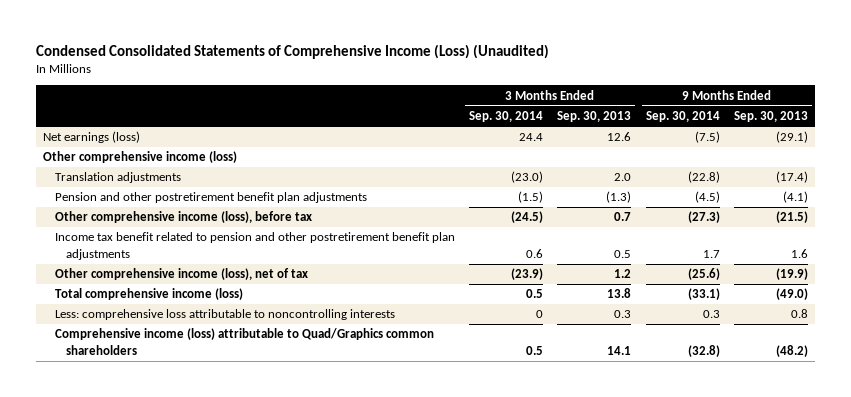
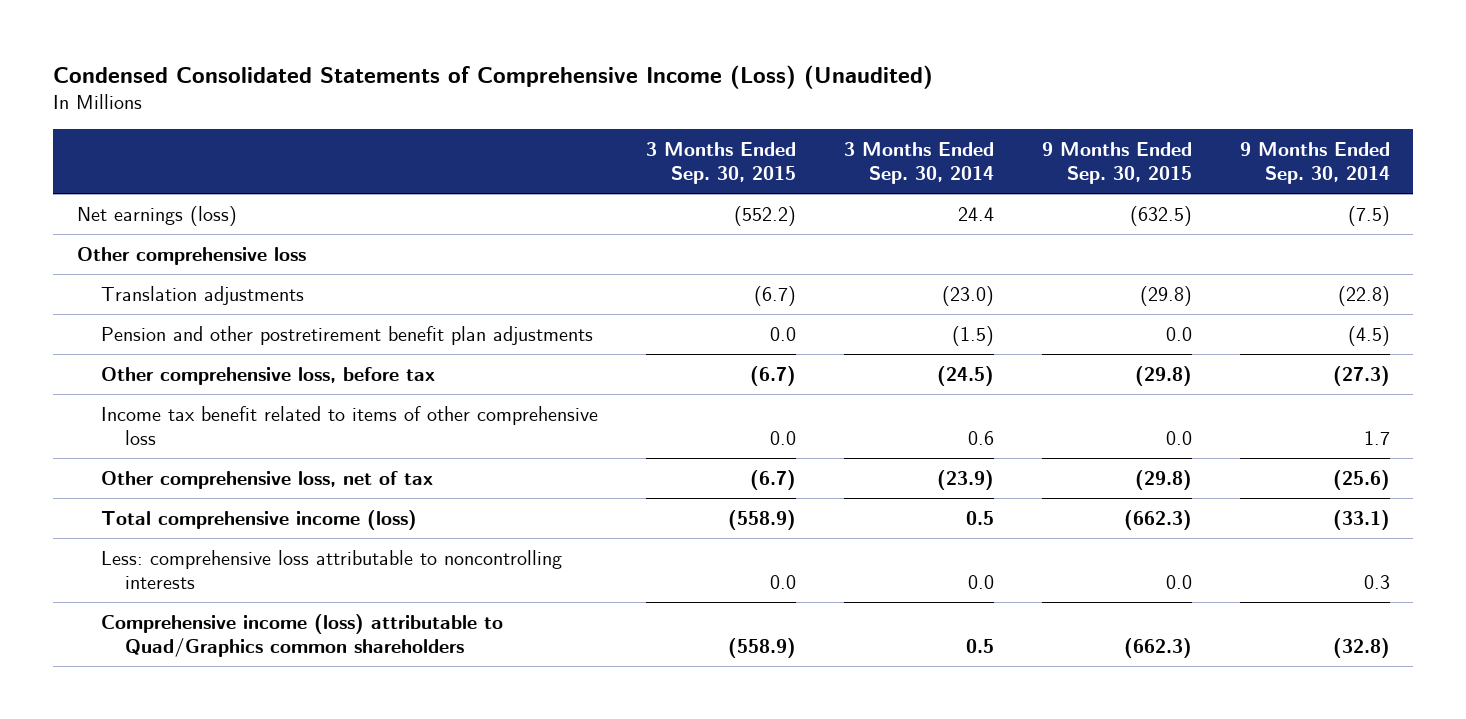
- | 3 Months Ended Sep. 30, 2014 | 3 Months Ended Sep. 30, 2013 | 9 Months Ended Sep. 30, 2014 | 9 Months Ended Sep. 30, 2013
+ | 3 Months Ended Sep. 30, 2015 | 3 Months Ended Sep. 30, 2014 | 9 Months Ended Sep. 30, 2015 | 9 Months Ended Sep. 30, 2014
- Other comprehensive income (loss)
+ Other comprehensive loss
- Other comprehensive income (loss), before tax | (24.5) | 0.7 | (27.3) | (21.5)
- Income tax benefit related to pension and other postretirement benefit plan adjustments | 0.6 | 0.5 | 1.7 | 1.6
- Other comprehensive income (loss), net of tax | (23.9) | 1.2 | (25.6) | (19.9)
+ Other comprehensive loss, before tax | (6.7) | (24.5) | (29.8) | (27.3)
+ Income tax benefit related to items of other comprehensive loss | 0.0 | 0.6 | 0.0 | 1.7
+ Other comprehensive loss, net of tax | (6.7) | (23.9) | (29.8) | (25.6)
- Less: comprehensive loss attributable to noncontrolling interests | 0 | 0.3 | 0.3 | 0.8
+ Less: comprehensive loss attributable to noncontrolling interests | 0.0 | 0.0 | 0.0 | 0.3

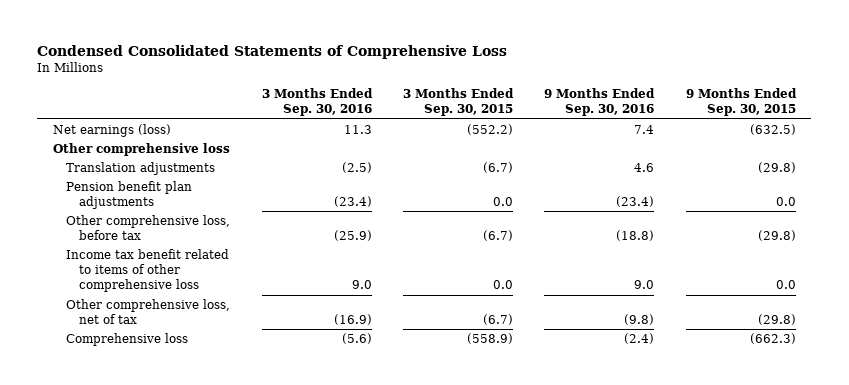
- Condensed Consolidated Statements of Comprehensive Income (Loss) (Unaudited)
+ Condensed Consolidated Statements of Comprehensive Loss
- | 3 Months Ended Sep. 30, 2015 | 3 Months Ended Sep. 30, 2014 | 9 Months Ended Sep. 30, 2015 | 9 Months Ended Sep. 30, 2014
+ | 3 Months Ended Sep. 30, 2016 | 3 Months Ended Sep. 30, 2015 | 9 Months Ended Sep. 30, 2016 | 9 Months Ended Sep. 30, 2015
- Pension and other postretirement benefit plan adjustments | 0.0 | (1.5) | 0.0 | (4.5)
+ Pension benefit plan adjustments | (23.4) | 0.0 | (23.4) | 0.0
- Total comprehensive income (loss) | (558.9) | 0.5 | (662.3) | (33.1)
- Less: comprehensive loss attributable to noncontrolling interests | 0.0 | 0.0 | 0.0 | 0.3
- Comprehensive income (loss) attributable to Quad/Graphics common shareholders | (558.9) | 0.5 | (662.3) | (32.8)
+ Comprehensive loss | (5.6) | (558.9) | (2.4) | (662.3)

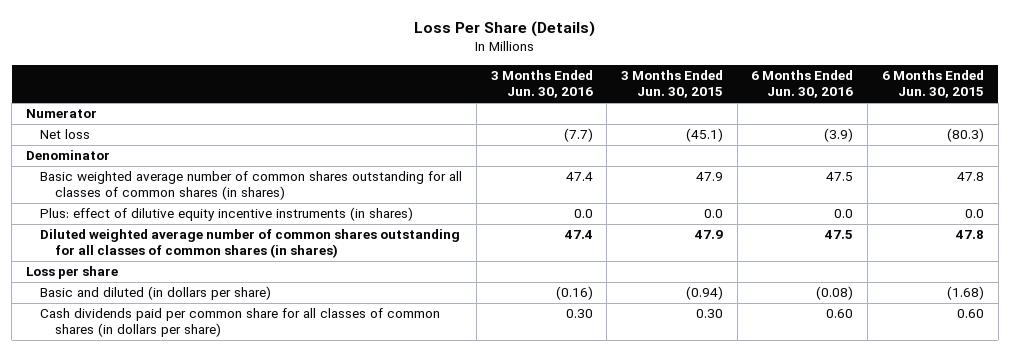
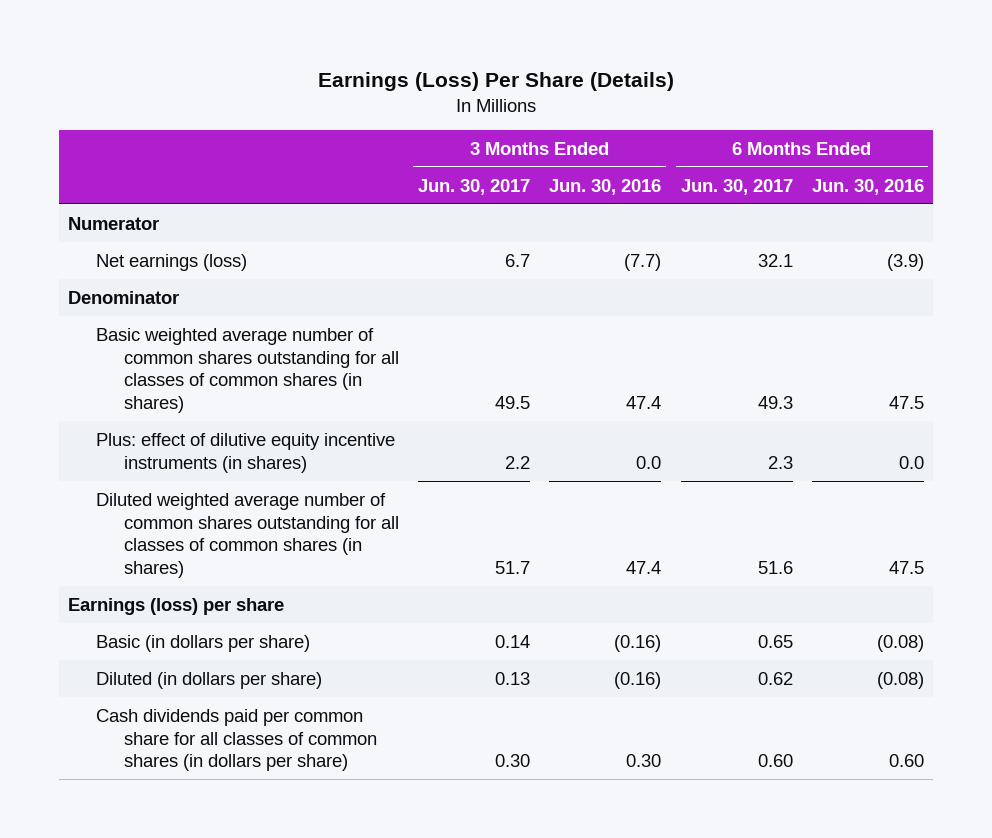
- Loss Per Share (Details)
+ Earnings (Loss) Per Share (Details)
- | 3 Months Ended Jun. 30, 2016 | 3 Months Ended Jun. 30, 2015 | 6 Months Ended Jun. 30, 2016 | 6 Months Ended Jun. 30, 2015
+ | 3 Months Ended Jun. 30, 2017 | 3 Months Ended Jun. 30, 2016 | 6 Months Ended Jun. 30, 2017 | 6 Months Ended Jun. 30, 2016
- Net loss | (7.7) | (45.1) | (3.9) | (80.3)
+ Net earnings (loss) | 6.7 | (7.7) | 32.1 | (3.9)
- Loss per share
- Basic and diluted (in dollars per share) | (0.16) | (0.94) | (0.08) | (1.68)
+ Earnings (loss) per share
+ Basic (in dollars per share) | 0.14 | (0.16) | 0.65 | (0.08)
+ Diluted (in dollars per share) | 0.13 | (0.16) | 0.62 | (0.08)

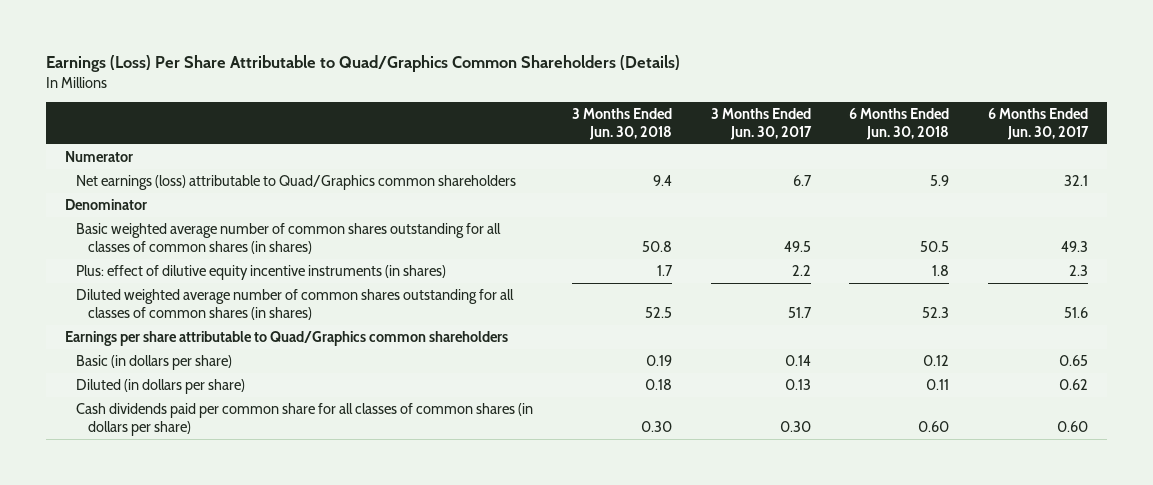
- Earnings (Loss) Per Share (Details)
+ Earnings (Loss) Per Share Attributable to Quad/Graphics Common Shareholders (Details)
- | 3 Months Ended Jun. 30, 2017 | 3 Months Ended Jun. 30, 2016 | 6 Months Ended Jun. 30, 2017 | 6 Months Ended Jun. 30, 2016
+ | 3 Months Ended Jun. 30, 2018 | 3 Months Ended Jun. 30, 2017 | 6 Months Ended Jun. 30, 2018 | 6 Months Ended Jun. 30, 2017
- Net earnings (loss) | 6.7 | (7.7) | 32.1 | (3.9)
+ Net earnings (loss) attributable to Quad/Graphics common shareholders | 9.4 | 6.7 | 5.9 | 32.1
- Earnings (loss) per share
+ Earnings per share attributable to Quad/Graphics common shareholders

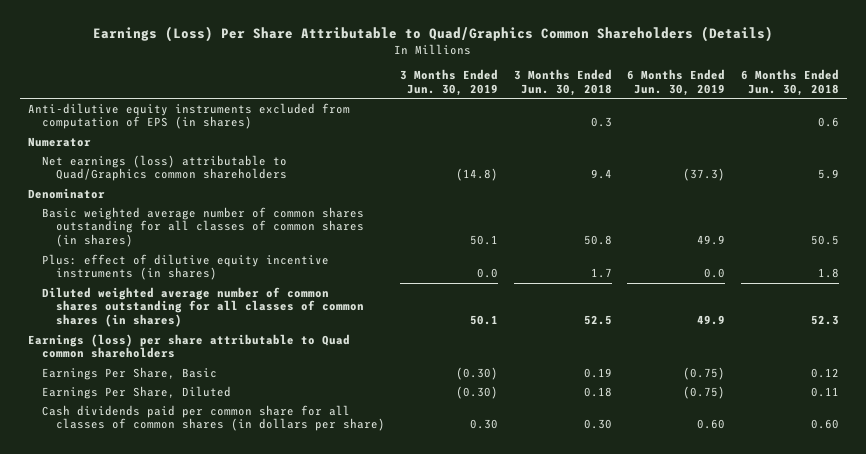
- | 3 Months Ended Jun. 30, 2018 | 3 Months Ended Jun. 30, 2017 | 6 Months Ended Jun. 30, 2018 | 6 Months Ended Jun. 30, 2017
+ | 3 Months Ended Jun. 30, 2019 | 3 Months Ended Jun. 30, 2018 | 6 Months Ended Jun. 30, 2019 | 6 Months Ended Jun. 30, 2018
+ Anti-dilutive equity instruments excluded from computation of EPS (in shares) | | 0.3 | | 0.6
- Earnings per share attributable to Quad/Graphics common shareholders
- Basic (in dollars per share) | 0.19 | 0.14 | 0.12 | 0.65
- Diluted (in dollars per share) | 0.18 | 0.13 | 0.11 | 0.62
+ Earnings (loss) per share attributable to Quad common shareholders
+ Earnings Per Share, Basic | (0.30) | 0.19 | (0.75) | 0.12
+ Earnings Per Share, Diluted | (0.30) | 0.18 | (0.75) | 0.11

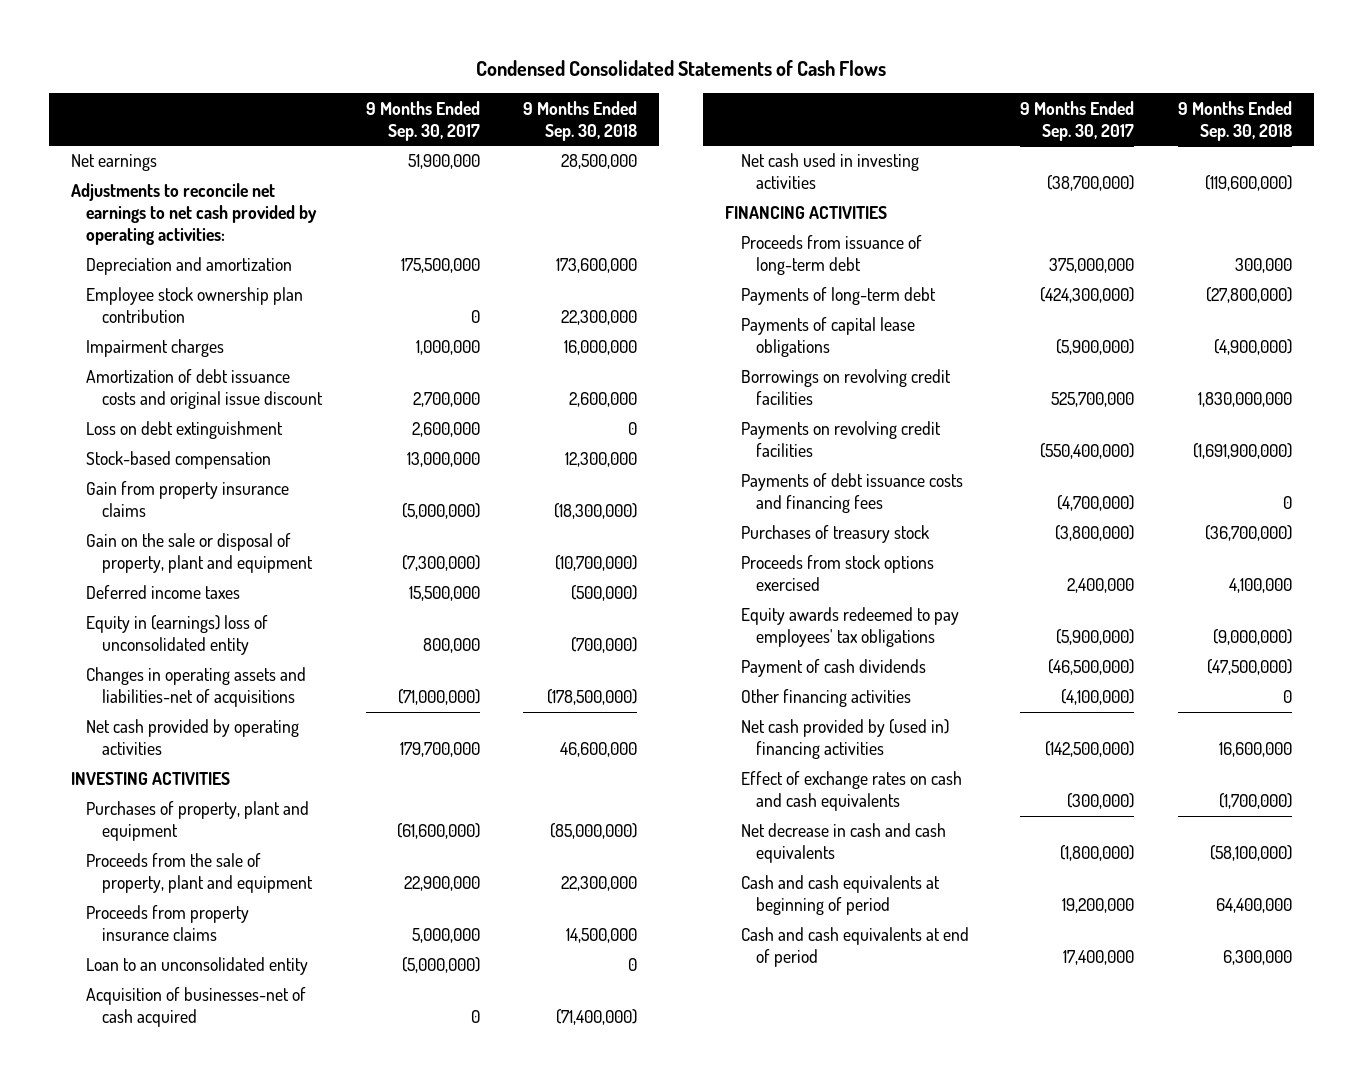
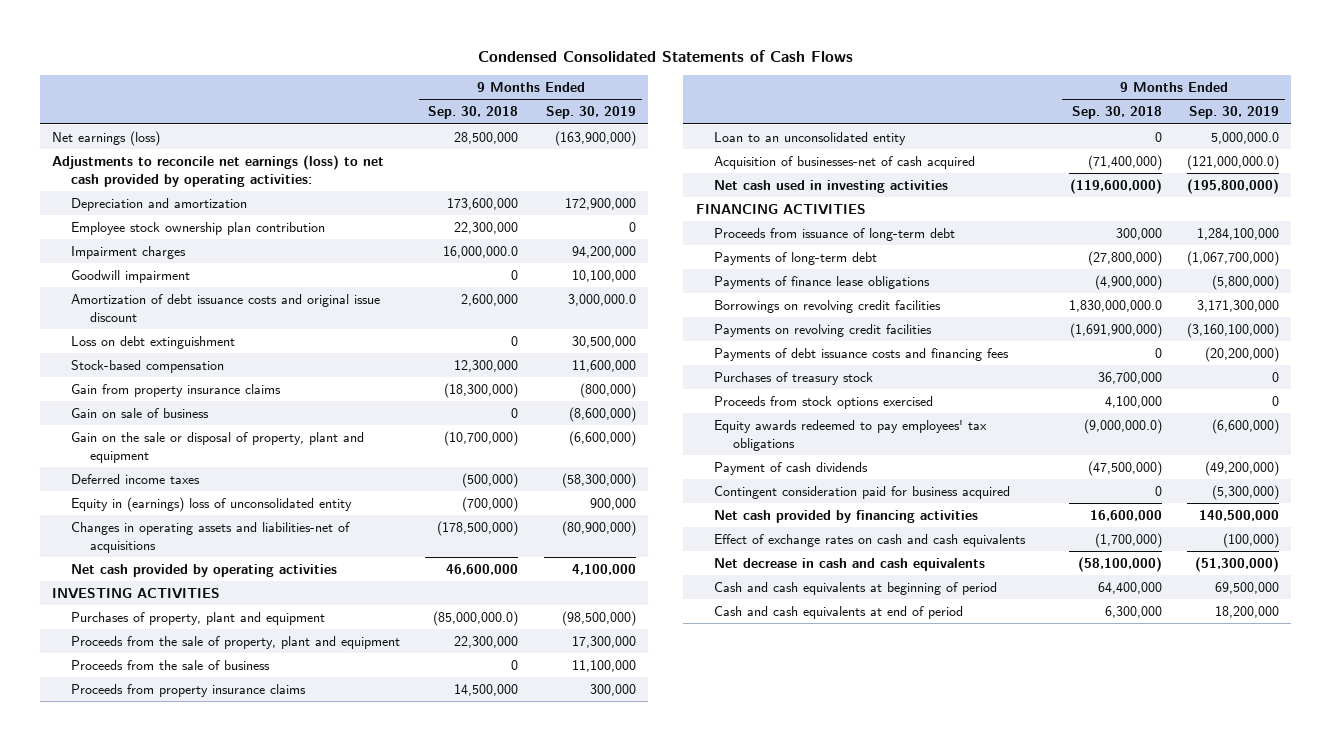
- | 9 Months Ended Sep. 30, 2017 | 9 Months Ended Sep. 30, 2018
+ | 9 Months Ended Sep. 30, 2018 | 9 Months Ended Sep. 30, 2019
- Net earnings | 51,900,000 | 28,500,000
- Adjustments to reconcile net earnings to net cash provided by operating activities:
+ Net earnings (loss) | 28,500,000 | (163,900,000)
+ Adjustments to reconcile net earnings (loss) to net cash provided by operating activities:
- Impairment charges | 1,000,000 | 16,000,000
+ Impairment charges | 16,000,000.0 | 94,200,000
+ Goodwill impairment | 0 | 10,100,000
+ Gain on sale of business | 0 | (8,600,000)
- Purchases of property, plant and equipment | (61,600,000) | (85,000,000)
+ Purchases of property, plant and equipment | (85,000,000.0) | (98,500,000)
+ Proceeds from the sale of business | 0 | 11,100,000
- Payments of capital lease obligations | (5,900,000) | (4,900,000)
- Borrowings on revolving credit facilities | 525,700,000 | 1,830,000,000
+ Payments of finance lease obligations | (4,900,000) | (5,800,000)
+ Borrowings on revolving credit facilities | 1,830,000,000.0 | 3,171,300,000
- Purchases of treasury stock | (3,800,000) | (36,700,000)
+ Purchases of treasury stock | 36,700,000 | 0
- Equity awards redeemed to pay employees' tax obligations | (5,900,000) | (9,000,000)
+ Equity awards redeemed to pay employees' tax obligations | (9,000,000.0) | (6,600,000)
- Other financing activities | (4,100,000) | 0
- Net cash provided by (used in) financing activities | (142,500,000) | 16,600,000
+ Contingent consideration paid for business acquired | 0 | (5,300,000)
+ Net cash provided by financing activities | 16,600,000 | 140,500,000

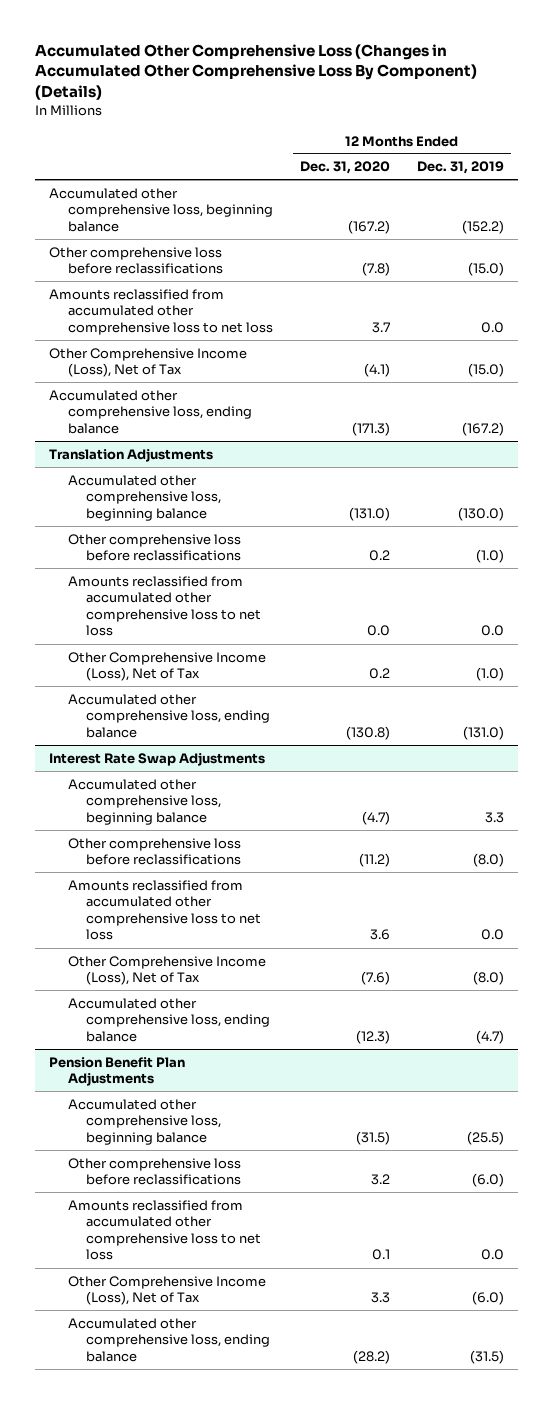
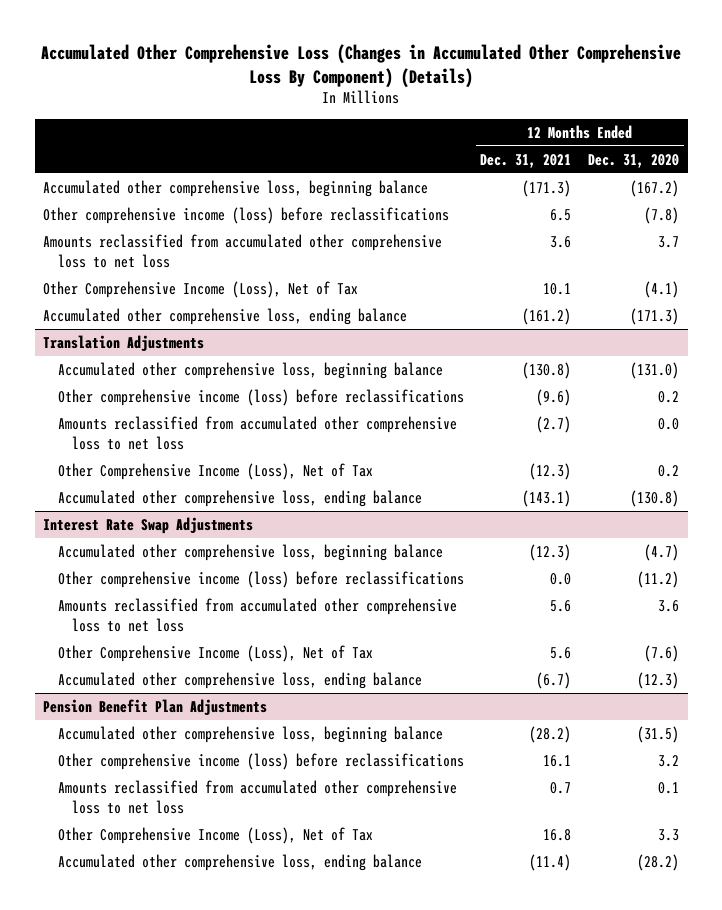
- | 12 Months Ended Dec. 31, 2020 | 12 Months Ended Dec. 31, 2019
+ | 12 Months Ended Dec. 31, 2021 | 12 Months Ended Dec. 31, 2020
- Other comprehensive loss before reclassifications | (7.8) | (15.0)
+ Other comprehensive income (loss) before reclassifications | 6.5 | (7.8)
@ Translation Adjustments
- Other comprehensive loss before reclassifications | 0.2 | (1.0)
+ Other comprehensive income (loss) before reclassifications | (9.6) | 0.2
@ Interest Rate Swap Adjustments
- Other comprehensive loss before reclassifications | (11.2) | (8.0)
+ Other comprehensive income (loss) before reclassifications | 0.0 | (11.2)
@ Pension Benefit Plan Adjustments
- Other comprehensive loss before reclassifications | 3.2 | (6.0)
+ Other comprehensive income (loss) before reclassifications | 16.1 | 3.2

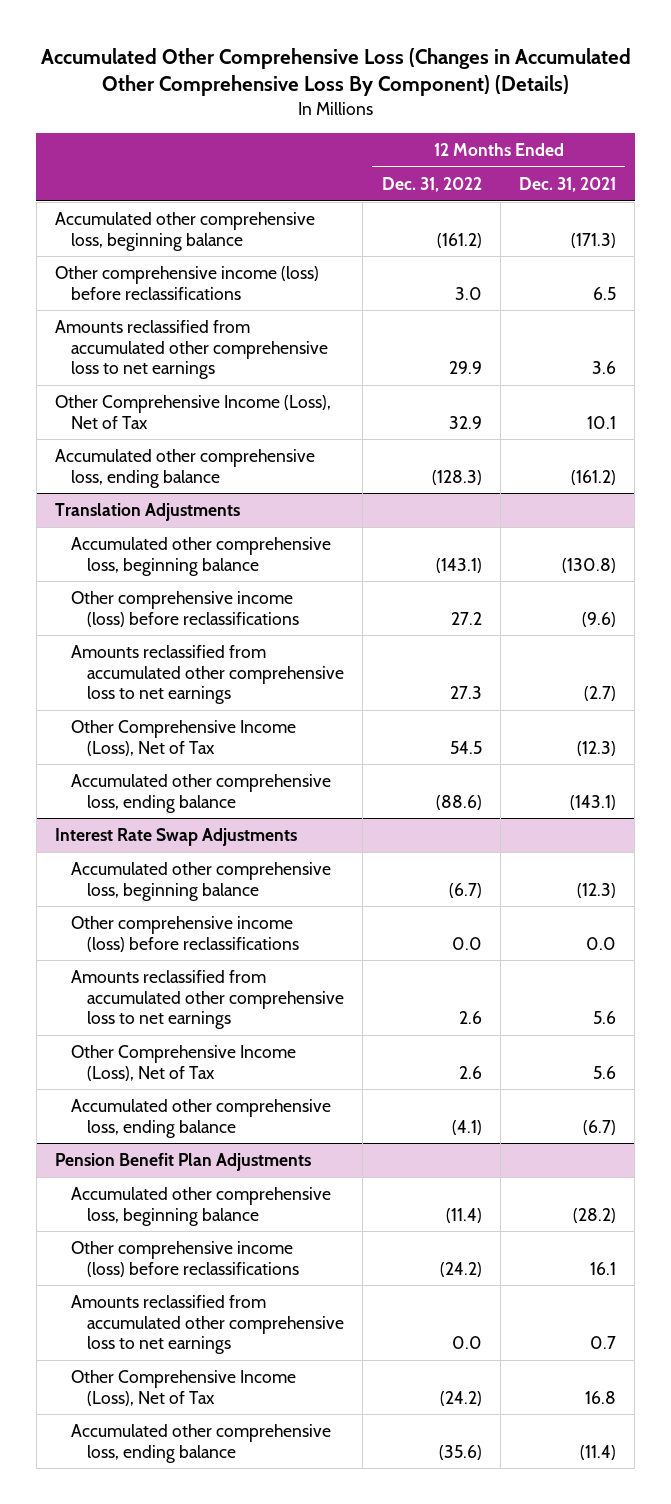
- | 12 Months Ended Dec. 31, 2021 | 12 Months Ended Dec. 31, 2020
+ | 12 Months Ended Dec. 31, 2022 | 12 Months Ended Dec. 31, 2021
- Amounts reclassified from accumulated other comprehensive loss to net loss | 3.6 | 3.7
+ Amounts reclassified from accumulated other comprehensive loss to net earnings | 29.9 | 3.6
@ Translation Adjustments
- Amounts reclassified from accumulated other comprehensive loss to net loss | (2.7) | 0.0
+ Amounts reclassified from accumulated other comprehensive loss to net earnings | 27.3 | (2.7)
@ Interest Rate Swap Adjustments
- Amounts reclassified from accumulated other comprehensive loss to net loss | 5.6 | 3.6
+ Amounts reclassified from accumulated other comprehensive loss to net earnings | 2.6 | 5.6
@ Pension Benefit Plan Adjustments
- Amounts reclassified from accumulated other comprehensive loss to net loss | 0.7 | 0.1
+ Amounts reclassified from accumulated other comprehensive loss to net earnings | 0.0 | 0.7

